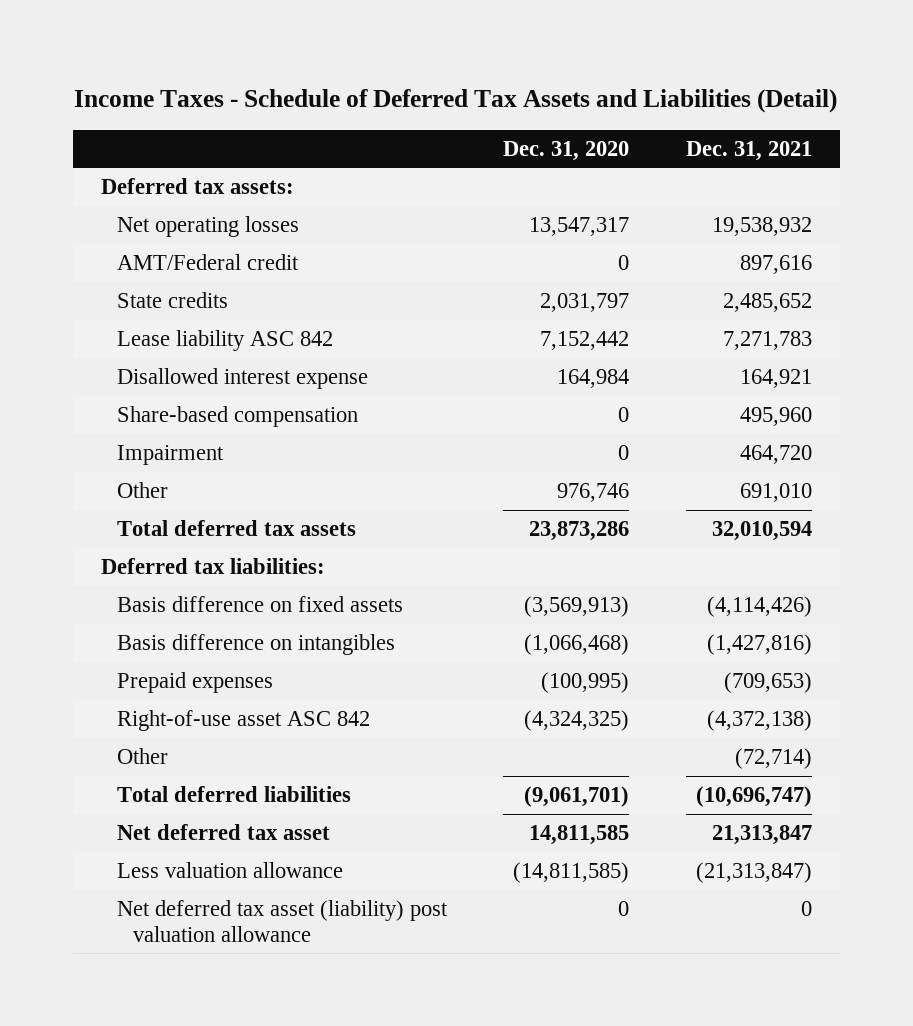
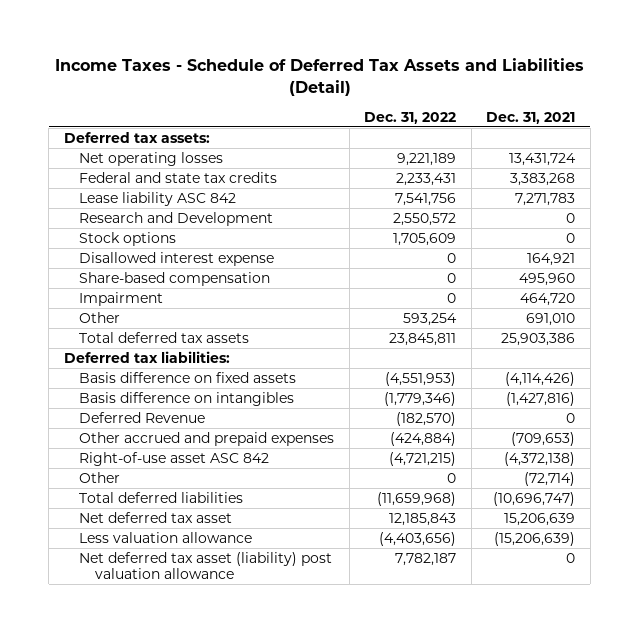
- | Dec. 31, 2020 | Dec. 31, 2021
+ | Dec. 31, 2022 | Dec. 31, 2021
- Net operating losses | 13,547,317 | 19,538,932
- AMT/Federal credit | 0 | 897,616
- State credits | 2,031,797 | 2,485,652
+ Net operating losses | 9,221,189 | 13,431,724
+ Federal and state tax credits | 2,233,431 | 3,383,268
+ Research and Development | 2,550,572 | 0
+ Stock options | 1,705,609 | 0
- Total deferred tax assets | 23,873,286 | 32,010,594
+ Total deferred tax assets | 23,845,811 | 25,903,386
- Prepaid expenses | (100,995) | (709,653)
+ Deferred Revenue | (182,570) | 0
+ Other accrued and prepaid expenses | (424,884) | (709,653)
- Net deferred tax asset | 14,811,585 | 21,313,847
- Less valuation allowance | (14,811,585) | (21,313,847)
+ Net deferred tax asset | 12,185,843 | 15,206,639
+ Less valuation allowance | (4,403,656) | (15,206,639)

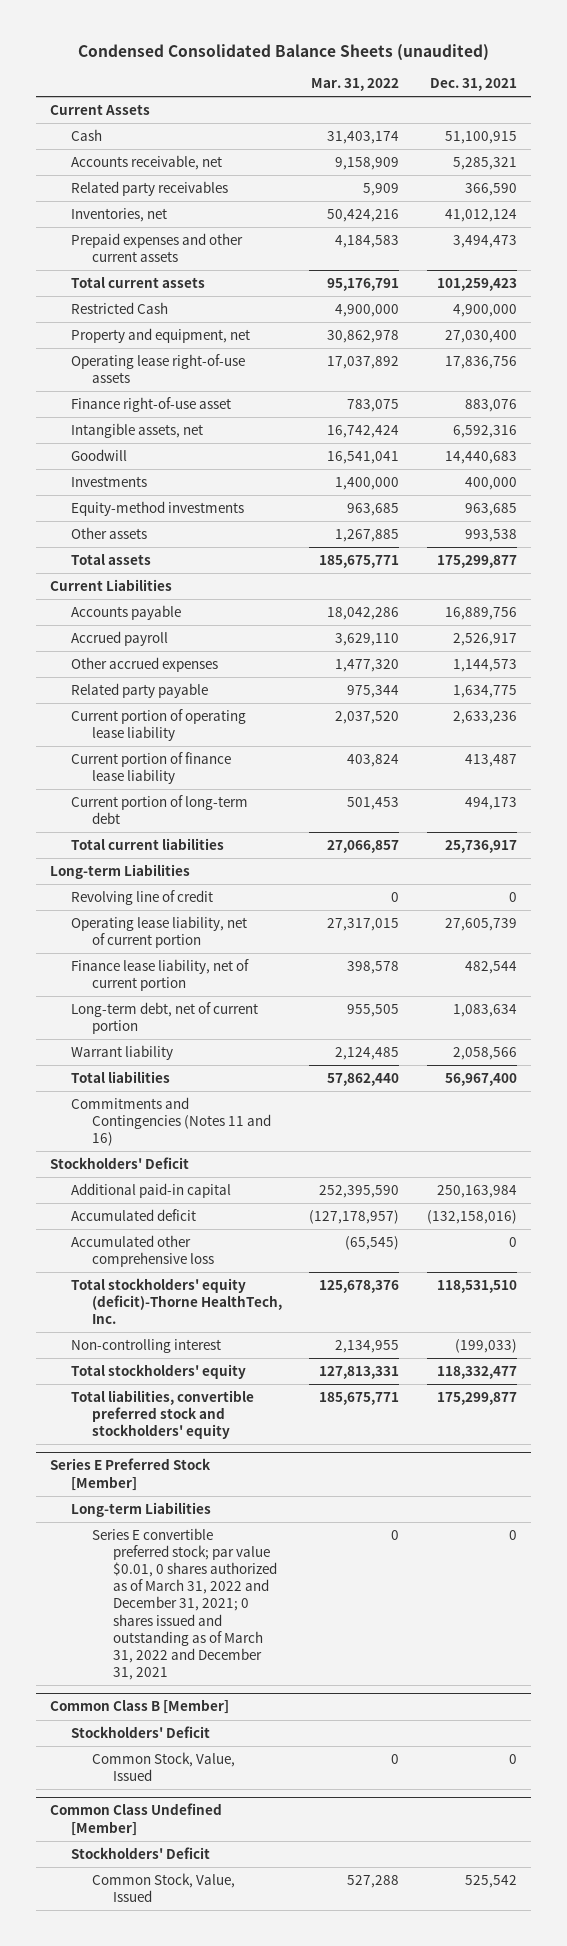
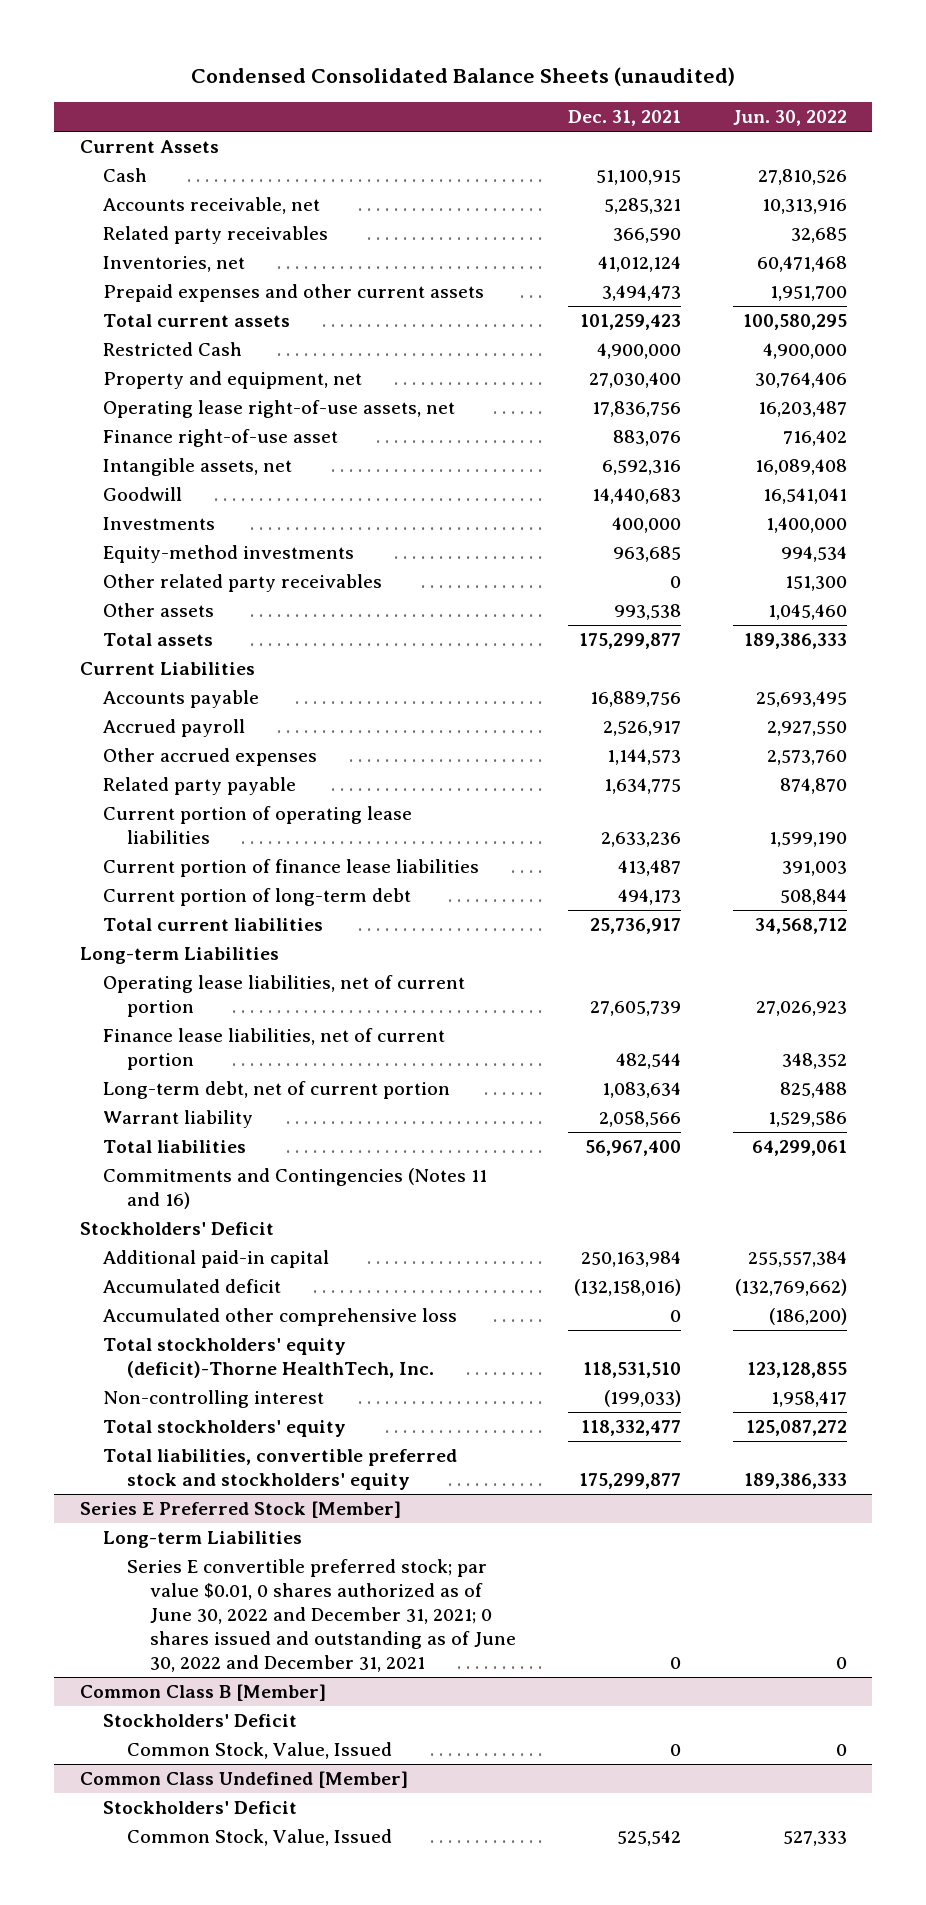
- | Mar. 31, 2022 | Dec. 31, 2021
+ | Dec. 31, 2021 | Jun. 30, 2022
- Operating lease right-of-use assets | 17,037,892 | 17,836,756
+ Operating lease right-of-use assets, net | 17,836,756 | 16,203,487
+ Other related party receivables | 0 | 151,300
- Current portion of operating lease liability | 2,037,520 | 2,633,236
- Current portion of finance lease liability | 403,824 | 413,487
+ Current portion of operating lease liabilities | 2,633,236 | 1,599,190
+ Current portion of finance lease liabilities | 413,487 | 391,003
- Revolving line of credit | 0 | 0
- Operating lease liability, net of current portion | 27,317,015 | 27,605,739
- Finance lease liability, net of current portion | 398,578 | 482,544
+ Operating lease liabilities, net of current portion | 27,605,739 | 27,026,923
+ Finance lease liabilities, net of current portion | 482,544 | 348,352
@ Series E Preferred Stock [Member]
- Series E convertible preferred stock; par value $0.01, 0 shares authorized as of March 31, 2022 and December 31, 2021; 0 shares issued and outstanding as of March 31, 2022 and December 31, 2021 | 0 | 0
+ Series E convertible preferred stock; par value $0.01, 0 shares authorized as of June 30, 2022 and December 31, 2021; 0 shares issued and outstanding as of June 30, 2022 and December 31, 2021 | 0 | 0

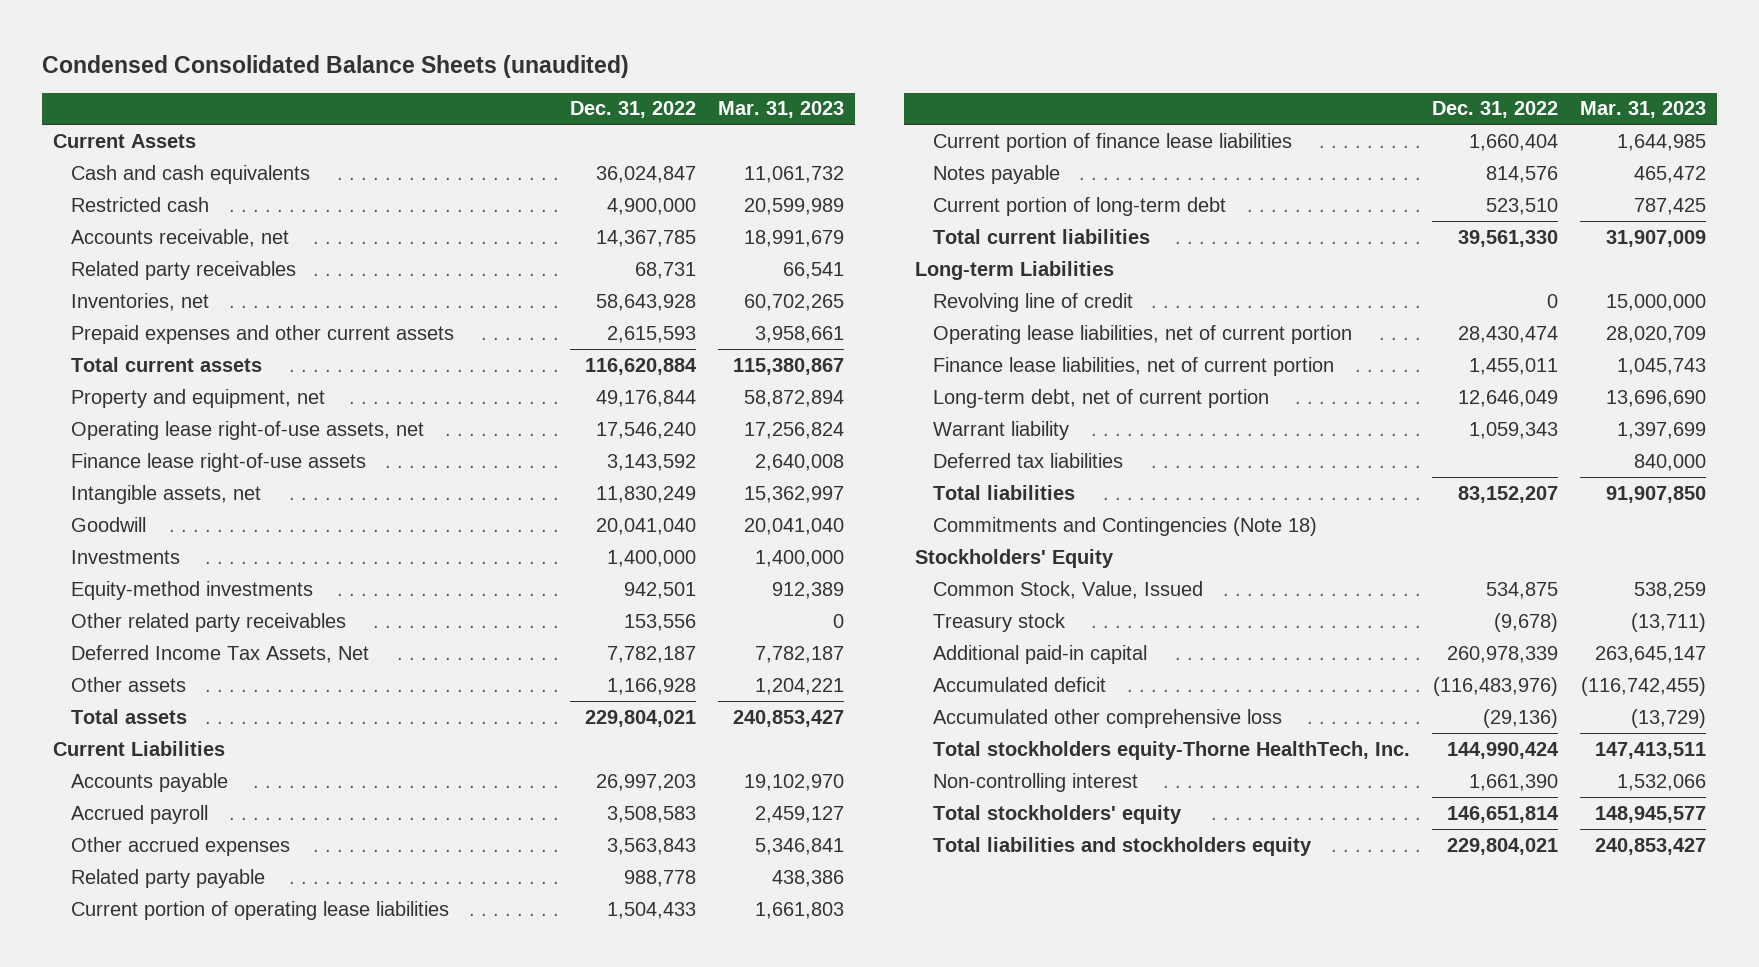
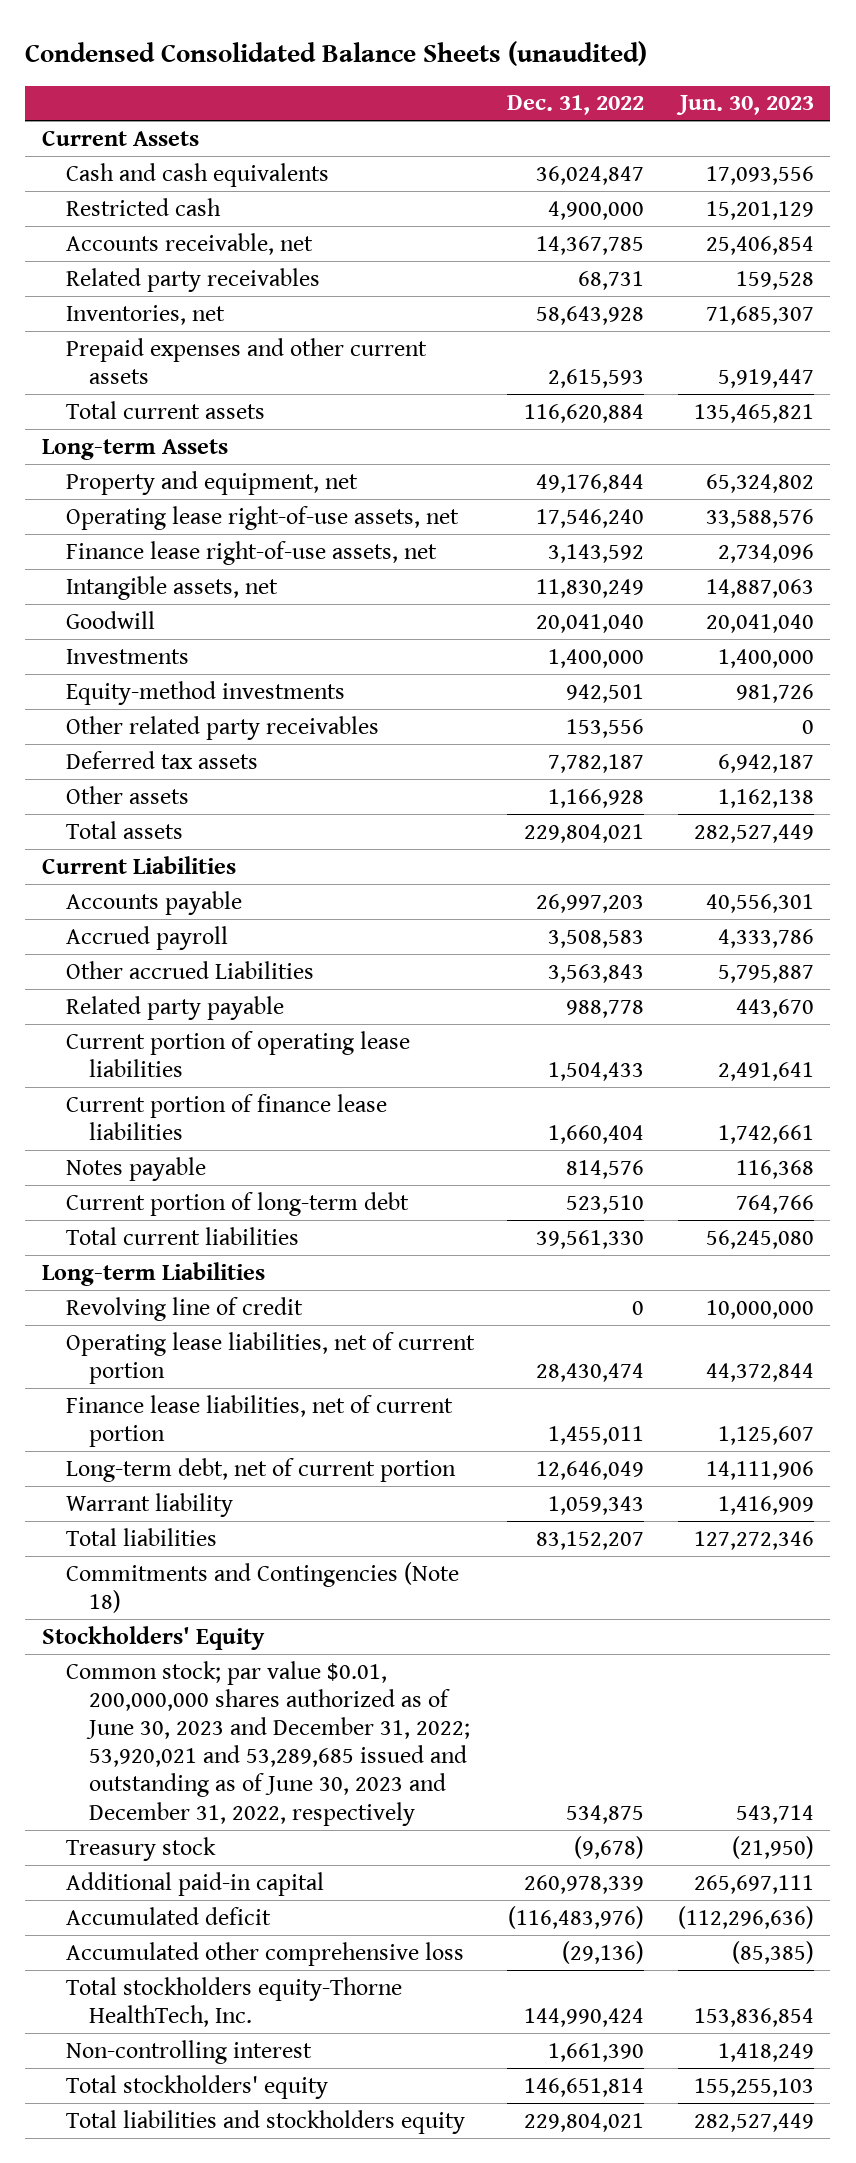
- | Dec. 31, 2022 | Mar. 31, 2023
+ | Dec. 31, 2022 | Jun. 30, 2023
+ Long-term Assets
- Finance lease right-of-use assets | 3,143,592 | 2,640,008
+ Finance lease right-of-use assets, net | 3,143,592 | 2,734,096
- Deferred Income Tax Assets, Net | 7,782,187 | 7,782,187
+ Deferred tax assets | 7,782,187 | 6,942,187
- Other accrued expenses | 3,563,843 | 5,346,841
+ Other accrued Liabilities | 3,563,843 | 5,795,887
- Deferred tax liabilities | | 840,000
- Common Stock, Value, Issued | 534,875 | 538,259
+ Common stock; par value $0.01, 200,000,000 shares authorized as of June 30, 2023 and December 31, 2022; 53,920,021 and 53,289,685 issued and outstanding as of June 30, 2023 and December 31, 2022, respectively | 534,875 | 543,714

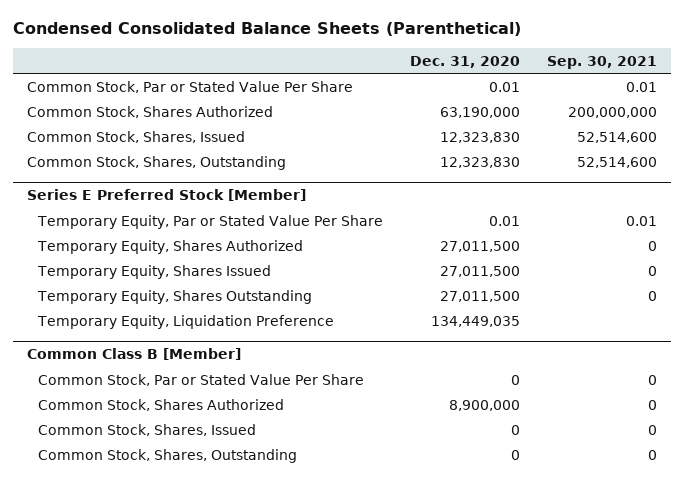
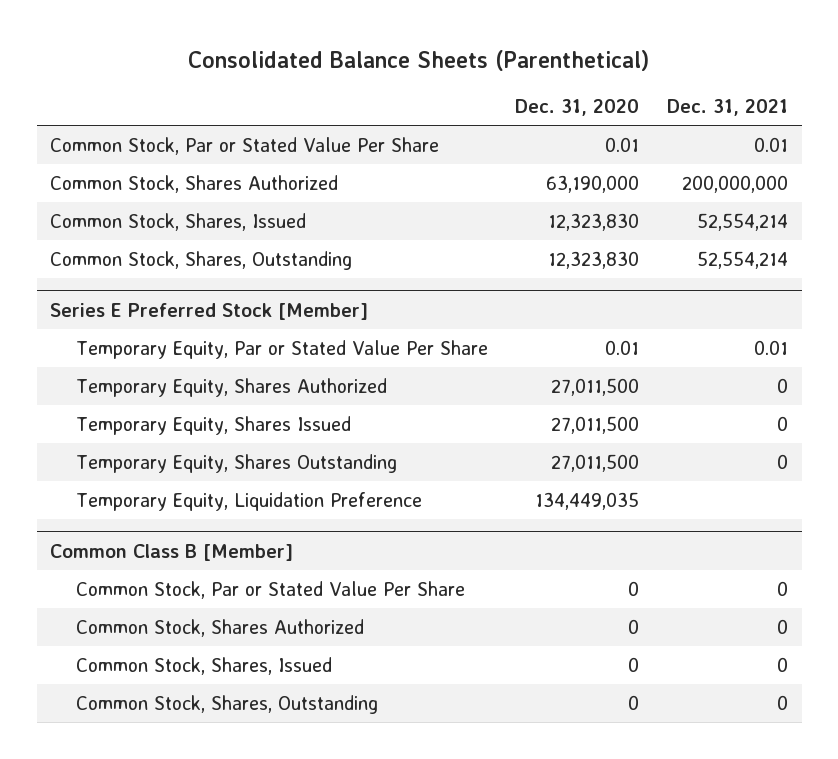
- Condensed Consolidated Balance Sheets (Parenthetical)
+ Consolidated Balance Sheets (Parenthetical)
- | Dec. 31, 2020 | Sep. 30, 2021
+ | Dec. 31, 2020 | Dec. 31, 2021
@ Common Class B [Member]
- Common Stock, Shares Authorized | 8,900,000 | 0
+ Common Stock, Shares Authorized | 0 | 0

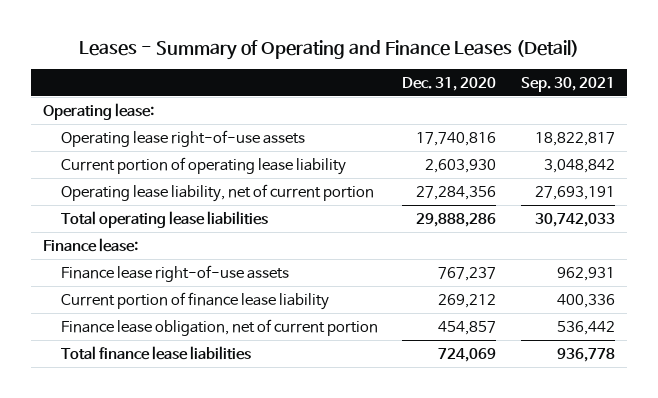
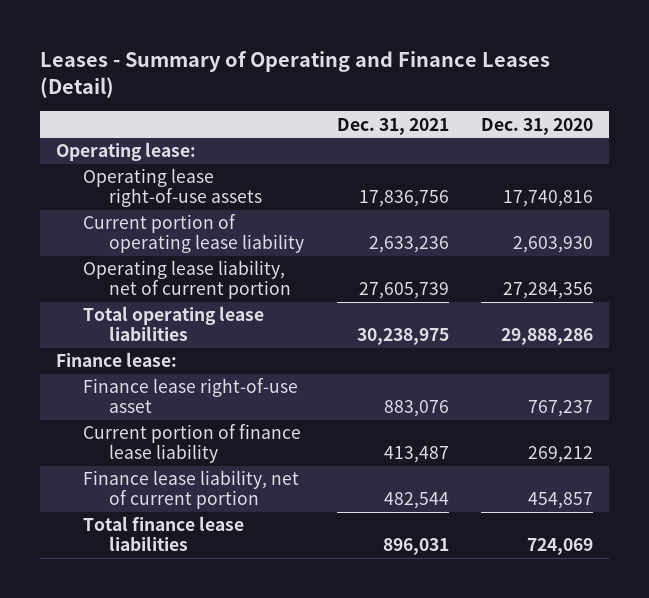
- | Dec. 31, 2020 | Sep. 30, 2021
+ | Dec. 31, 2021 | Dec. 31, 2020
- Finance lease right-of-use assets | 767,237 | 962,931
+ Finance lease right-of-use asset | 883,076 | 767,237
- Finance lease obligation, net of current portion | 454,857 | 536,442
+ Finance lease liability, net of current portion | 482,544 | 454,857

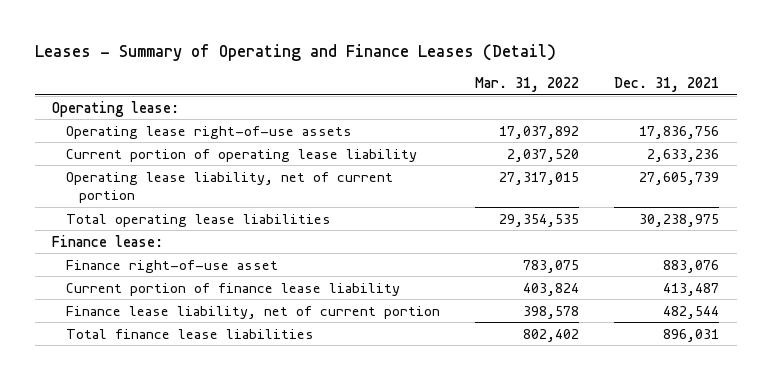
- | Dec. 31, 2021 | Dec. 31, 2020
+ | Mar. 31, 2022 | Dec. 31, 2021
- Finance lease right-of-use asset | 883,076 | 767,237
+ Finance right-of-use asset | 783,075 | 883,076

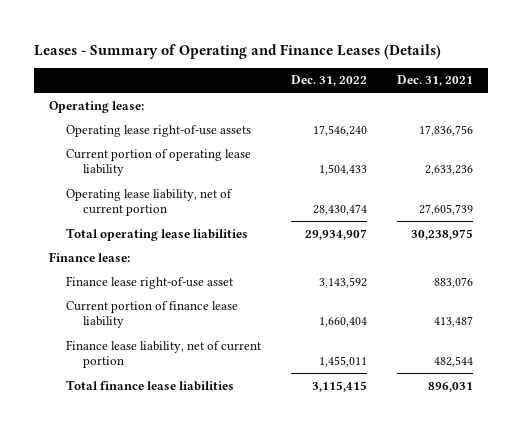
- Leases - Summary of Operating and Finance Leases (Detail)
+ Leases - Summary of Operating and Finance Leases (Details)
- | Mar. 31, 2022 | Dec. 31, 2021
+ | Dec. 31, 2022 | Dec. 31, 2021
- Finance right-of-use asset | 783,075 | 883,076
+ Finance lease right-of-use asset | 3,143,592 | 883,076

